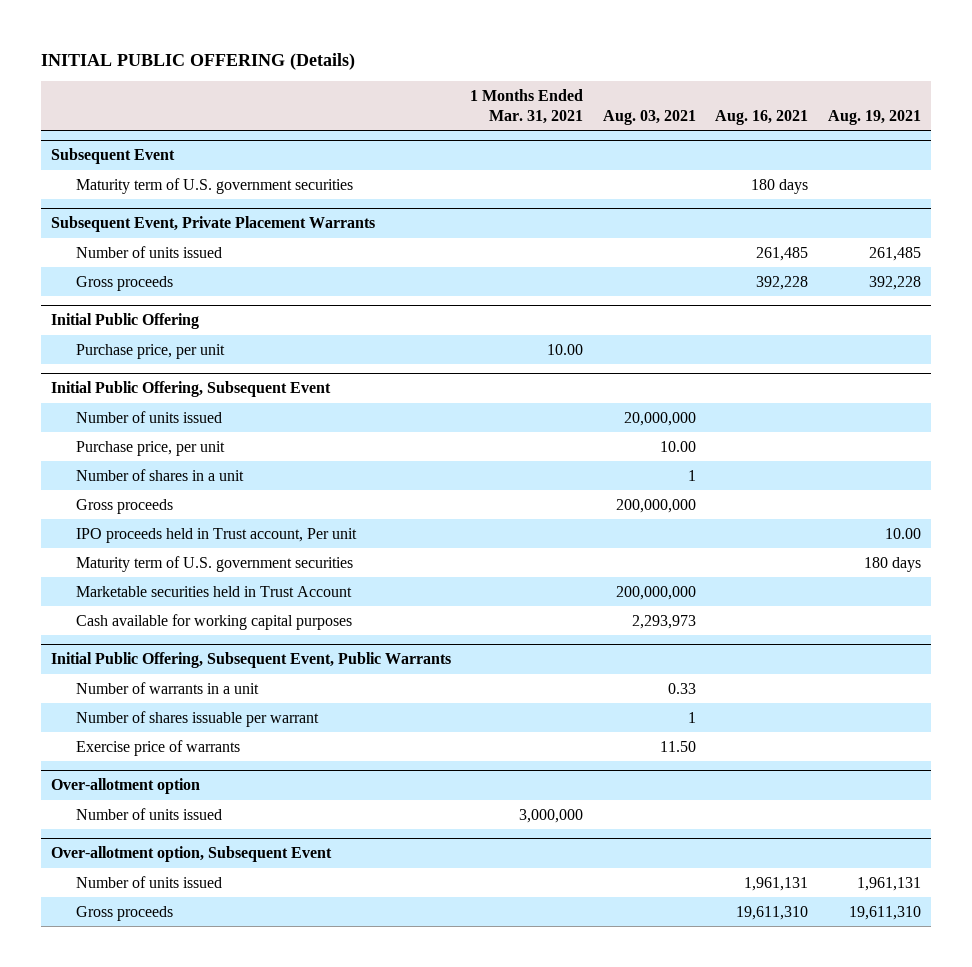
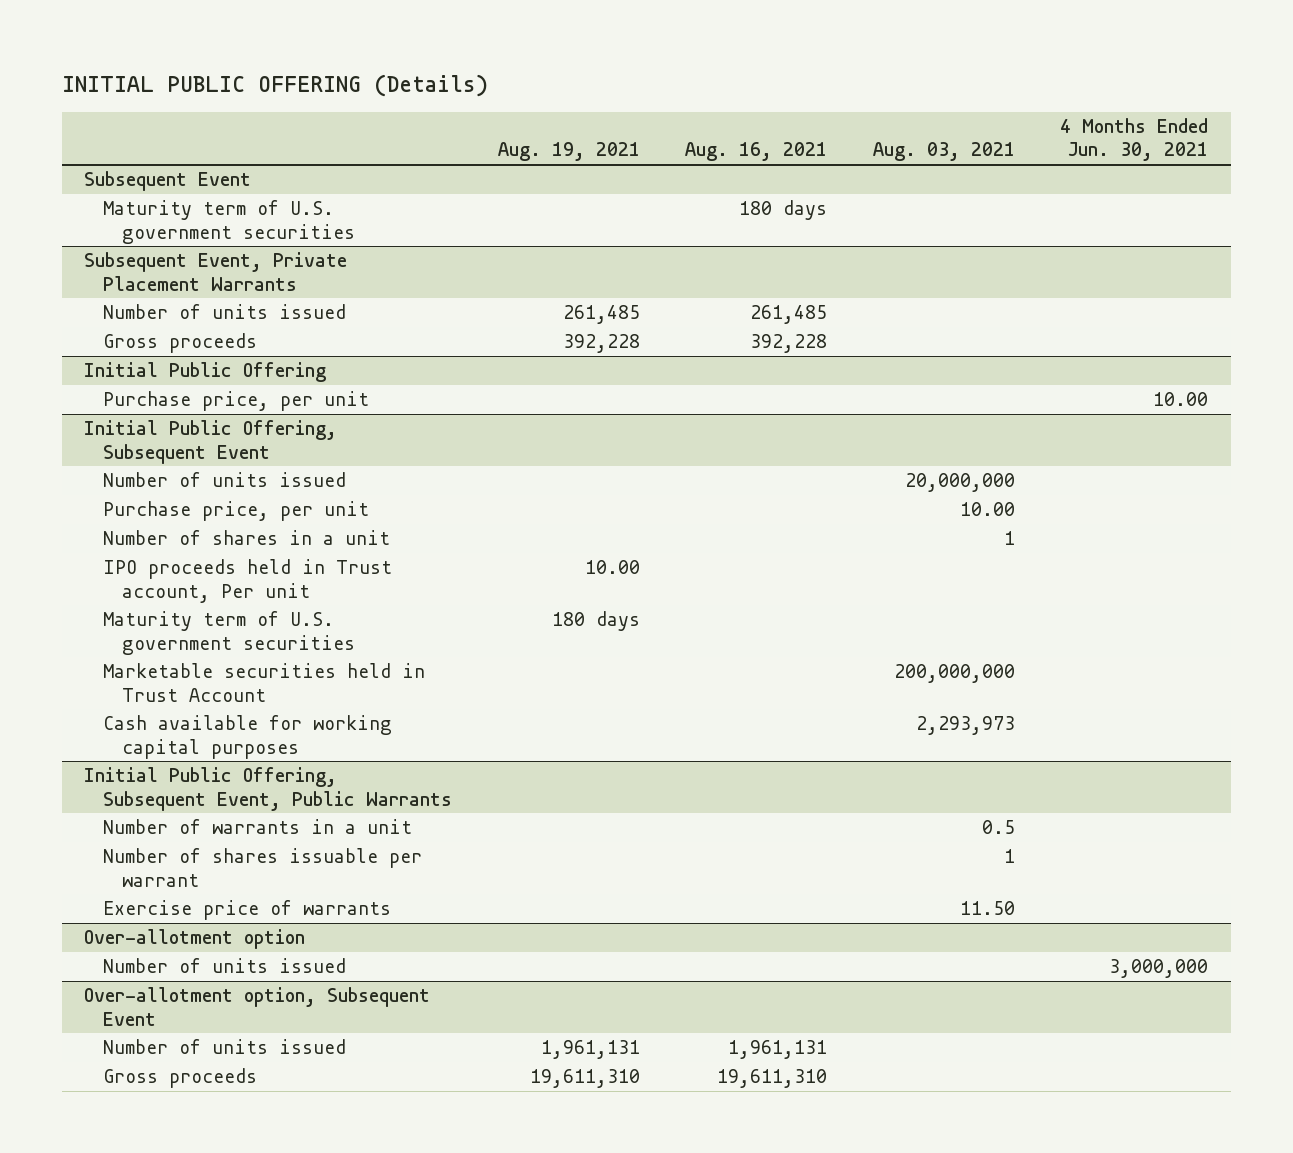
- | 1 Months Ended Mar. 31, 2021 | Aug. 03, 2021 | Aug. 16, 2021 | Aug. 19, 2021
+ | Aug. 19, 2021 | Aug. 16, 2021 | Aug. 03, 2021 | 4 Months Ended Jun. 30, 2021
@ Initial Public Offering, Subsequent Event
- Gross proceeds | | 200,000,000 | |
@ Initial Public Offering, Subsequent Event, Public Warrants
- Number of warrants in a unit | | 0.33 | |
+ Number of warrants in a unit | | | 0.5 |

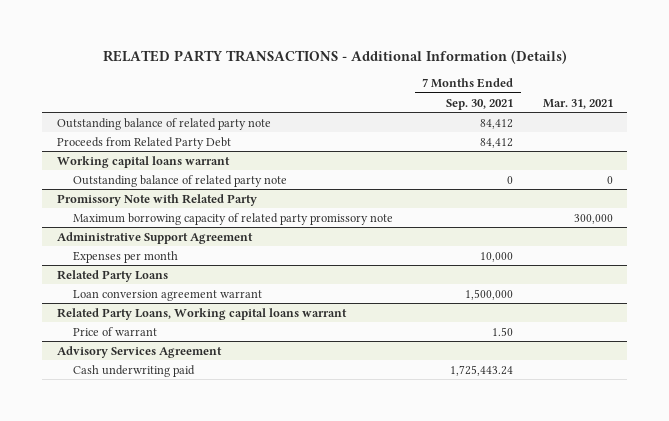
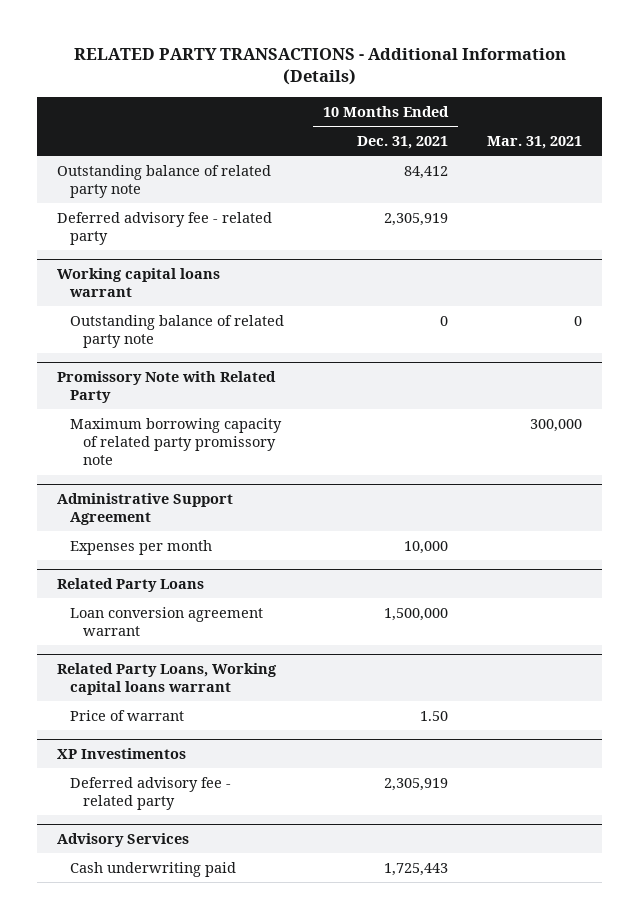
- | 7 Months Ended Sep. 30, 2021 | Mar. 31, 2021
+ | 10 Months Ended Dec. 31, 2021 | Mar. 31, 2021
- Proceeds from Related Party Debt | 84,412 |
+ Deferred advisory fee - related party | 2,305,919 |
- Advisory Services Agreement
+ XP Investimentos
+ Deferred advisory fee - related party | 2,305,919 |
+ Advisory Services

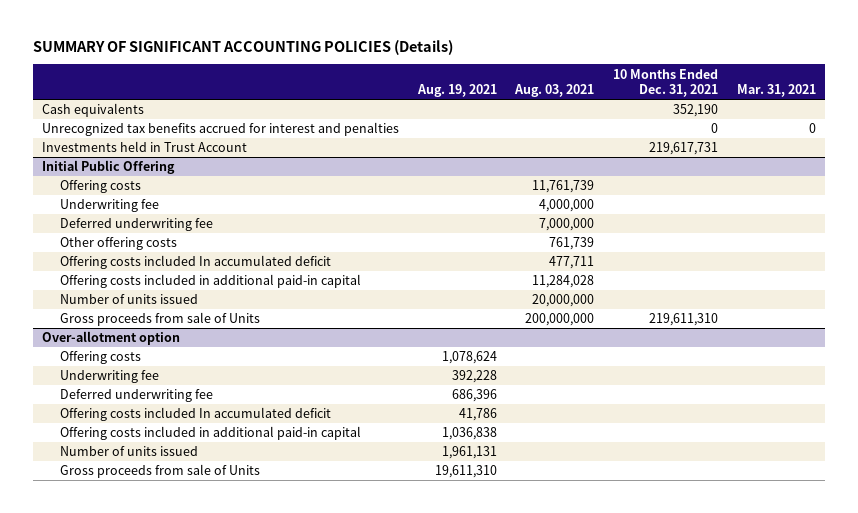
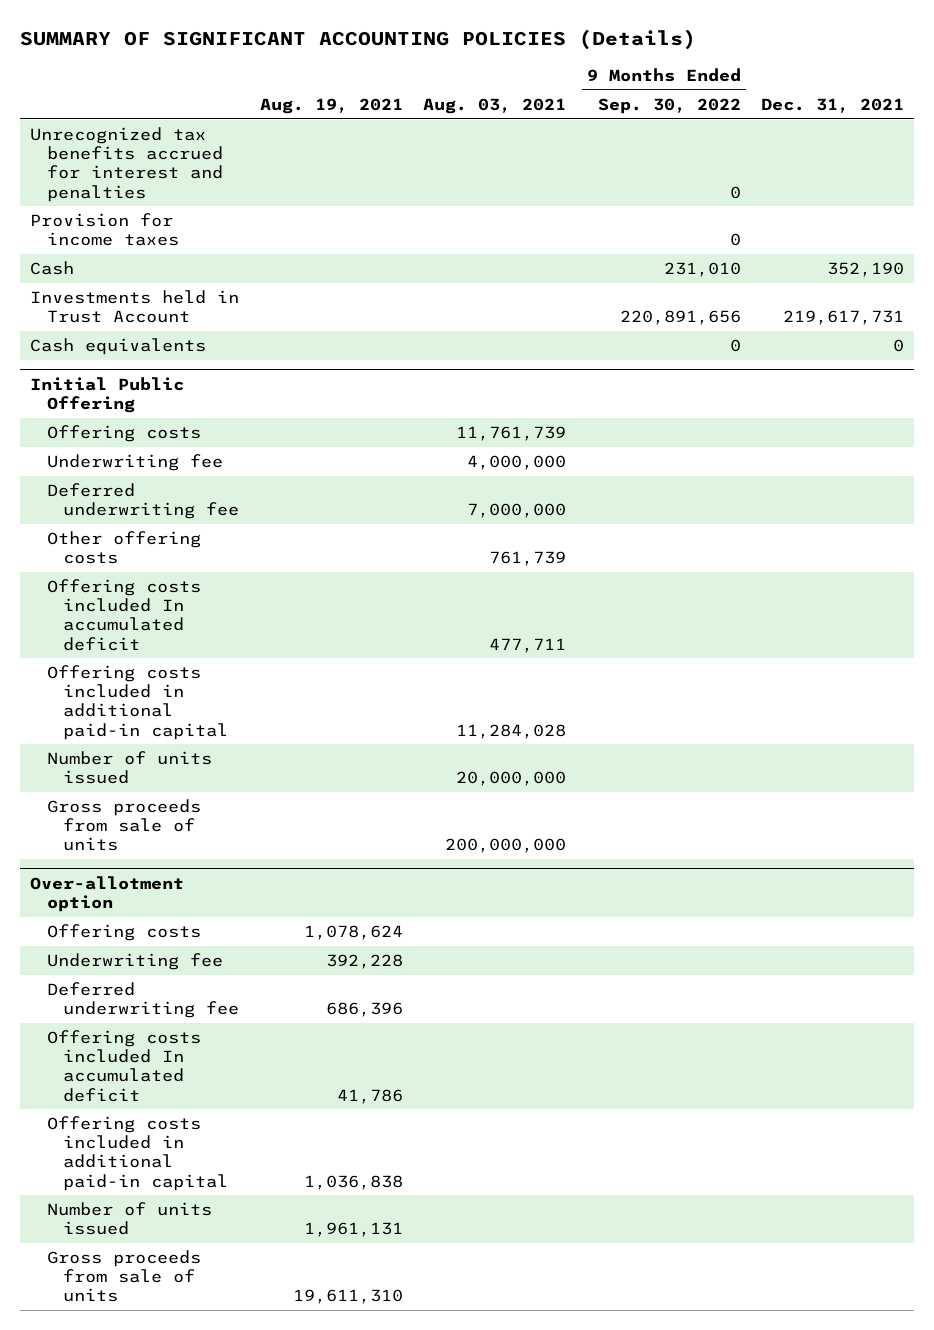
- | Aug. 19, 2021 | Aug. 03, 2021 | 10 Months Ended Dec. 31, 2021 | Mar. 31, 2021
+ | Aug. 19, 2021 | Aug. 03, 2021 | 9 Months Ended Sep. 30, 2022 | Dec. 31, 2021
+ Provision for income taxes | | | 0 |
+ Cash | | | 231,010 | 352,190
moved down: Cash equivalents | | | 0 | 0
@ Initial Public Offering
- Gross proceeds from sale of Units | | 200,000,000 | 219,611,310 |
+ Gross proceeds from sale of units | | 200,000,000 | |
@ Over-allotment option
- Gross proceeds from sale of Units | 19,611,310 | | |
+ Gross proceeds from sale of units | 19,611,310 | | |

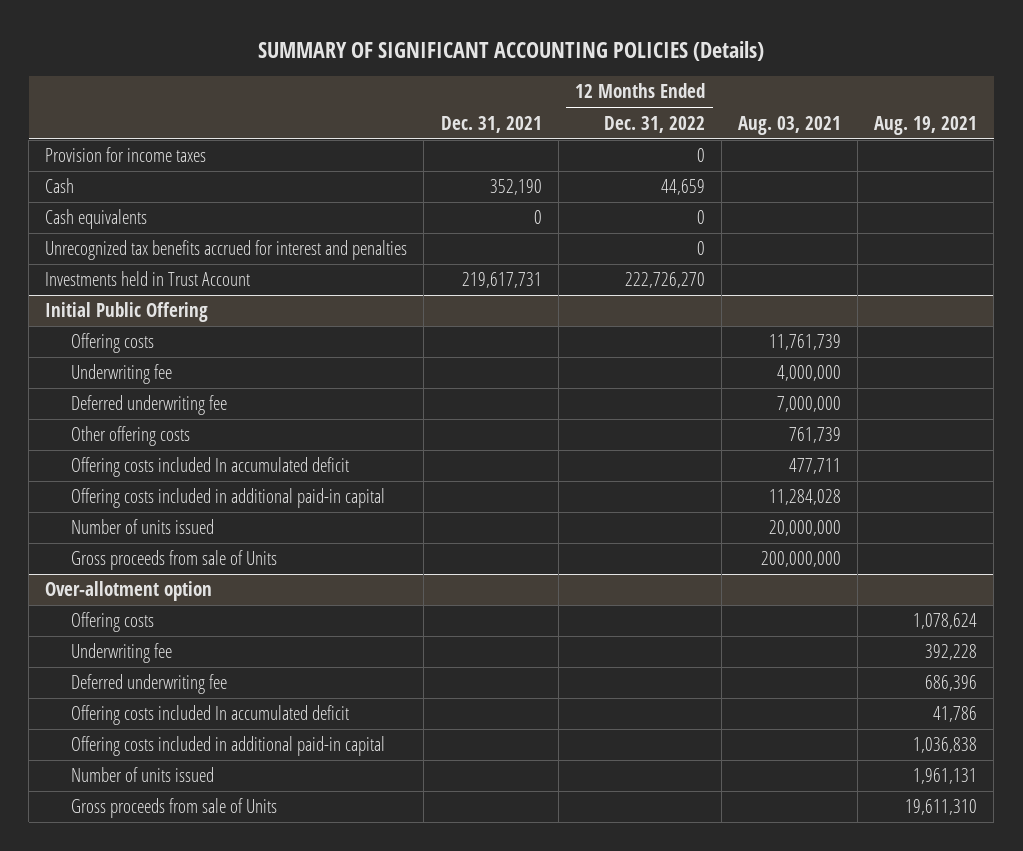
- | Aug. 19, 2021 | Aug. 03, 2021 | 9 Months Ended Sep. 30, 2022 | Dec. 31, 2021
+ | Dec. 31, 2021 | 12 Months Ended Dec. 31, 2022 | Aug. 03, 2021 | Aug. 19, 2021
moved down: Unrecognized tax benefits accrued for interest and penalties | | 0 | |
moved down: Investments held in Trust Account | 219,617,731 | 222,726,270 | |
@ Initial Public Offering
- Gross proceeds from sale of units | | 200,000,000 | |
+ Gross proceeds from sale of Units | | | 200,000,000 |
@ Over-allotment option
- Gross proceeds from sale of units | 19,611,310 | | |
+ Gross proceeds from sale of Units | | | | 19,611,310

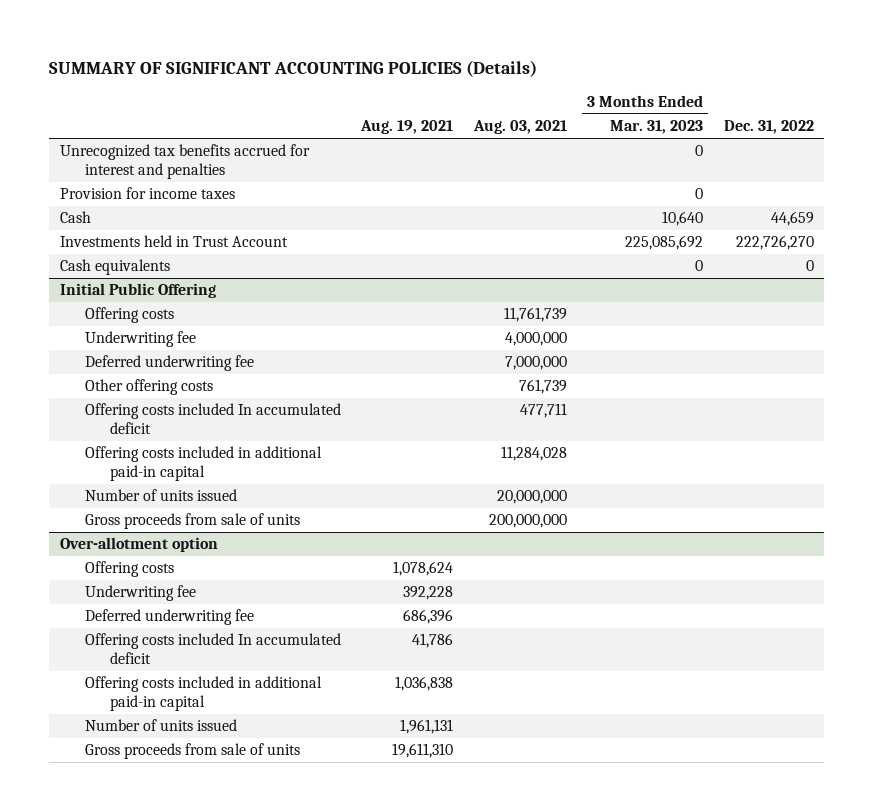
- | Dec. 31, 2021 | 12 Months Ended Dec. 31, 2022 | Aug. 03, 2021 | Aug. 19, 2021
+ | Aug. 19, 2021 | Aug. 03, 2021 | 3 Months Ended Mar. 31, 2023 | Dec. 31, 2022
moved up: Unrecognized tax benefits accrued for interest and penalties | | | 0 |
moved down: Cash equivalents | | | 0 | 0
@ Initial Public Offering
- Gross proceeds from sale of Units | | | 200,000,000 |
+ Gross proceeds from sale of units | | 200,000,000 | |
@ Over-allotment option
- Gross proceeds from sale of Units | | | | 19,611,310
+ Gross proceeds from sale of units | 19,611,310 | | |

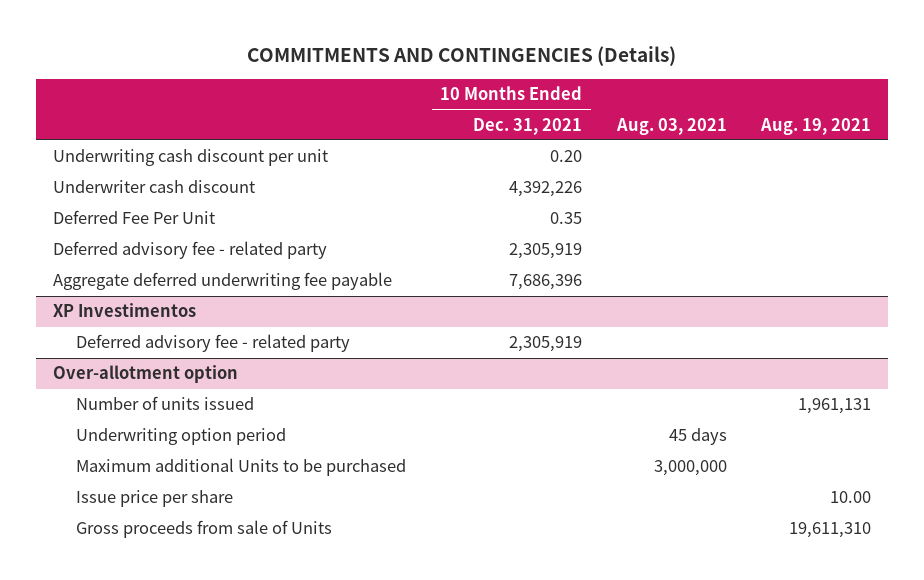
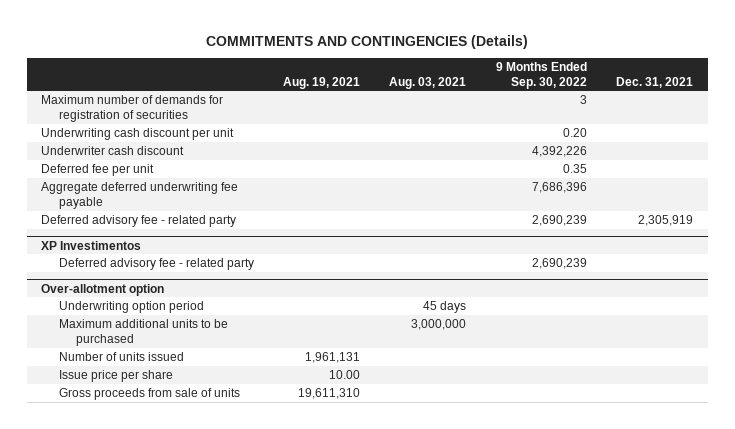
- | 10 Months Ended Dec. 31, 2021 | Aug. 03, 2021 | Aug. 19, 2021
+ | Aug. 19, 2021 | Aug. 03, 2021 | 9 Months Ended Sep. 30, 2022 | Dec. 31, 2021
+ Maximum number of demands for registration of securities | | | 3 |
- Deferred Fee Per Unit | 0.35 | |
+ Deferred fee per unit | | | 0.35 |
moved down: Deferred advisory fee - related party | | | 2,690,239 | 2,305,919
@ Over-allotment option
- Maximum additional Units to be purchased | | 3,000,000 |
+ Maximum additional units to be purchased | | 3,000,000 | |
moved down: Number of units issued | 1,961,131 | | |
- Gross proceeds from sale of Units | | | 19,611,310
+ Gross proceeds from sale of units | 19,611,310 | | |

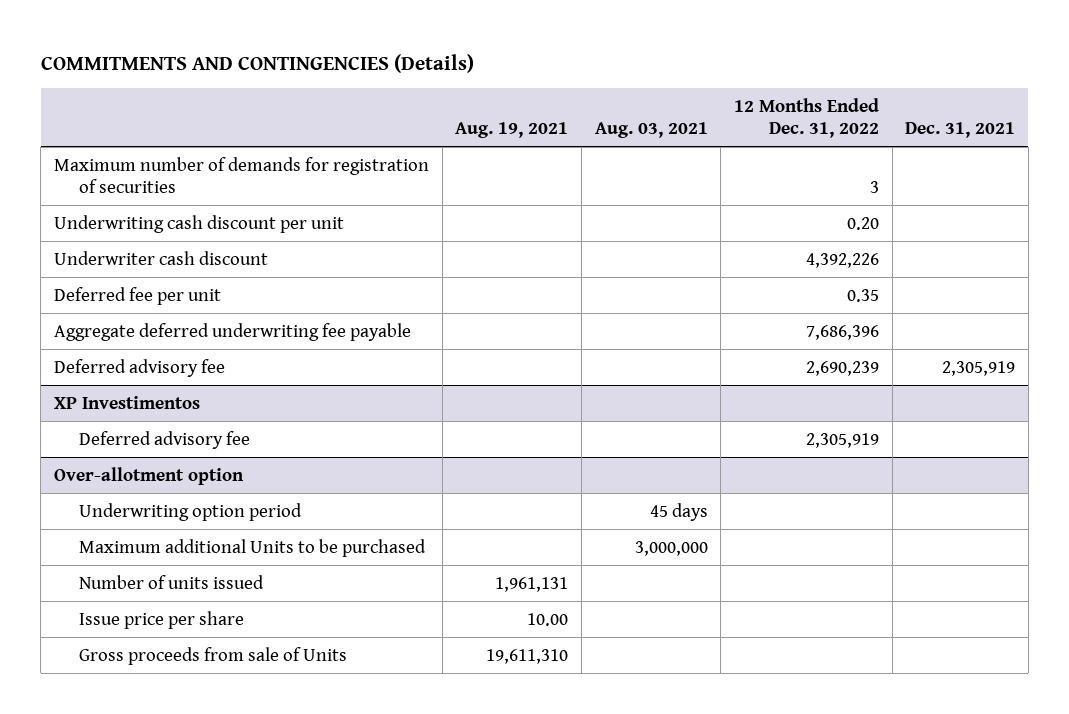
- | Aug. 19, 2021 | Aug. 03, 2021 | 9 Months Ended Sep. 30, 2022 | Dec. 31, 2021
+ | Aug. 19, 2021 | Aug. 03, 2021 | 12 Months Ended Dec. 31, 2022 | Dec. 31, 2021
- Deferred advisory fee - related party | | | 2,690,239 | 2,305,919
+ Deferred advisory fee | | | 2,690,239 | 2,305,919
@ XP Investimentos
- Deferred advisory fee - related party | | | 2,690,239 |
+ Deferred advisory fee | | | 2,305,919 |
@ Over-allotment option
- Maximum additional units to be purchased | | 3,000,000 | |
+ Maximum additional Units to be purchased | | 3,000,000 | |
- Gross proceeds from sale of units | 19,611,310 | | |
+ Gross proceeds from sale of Units | 19,611,310 | | |

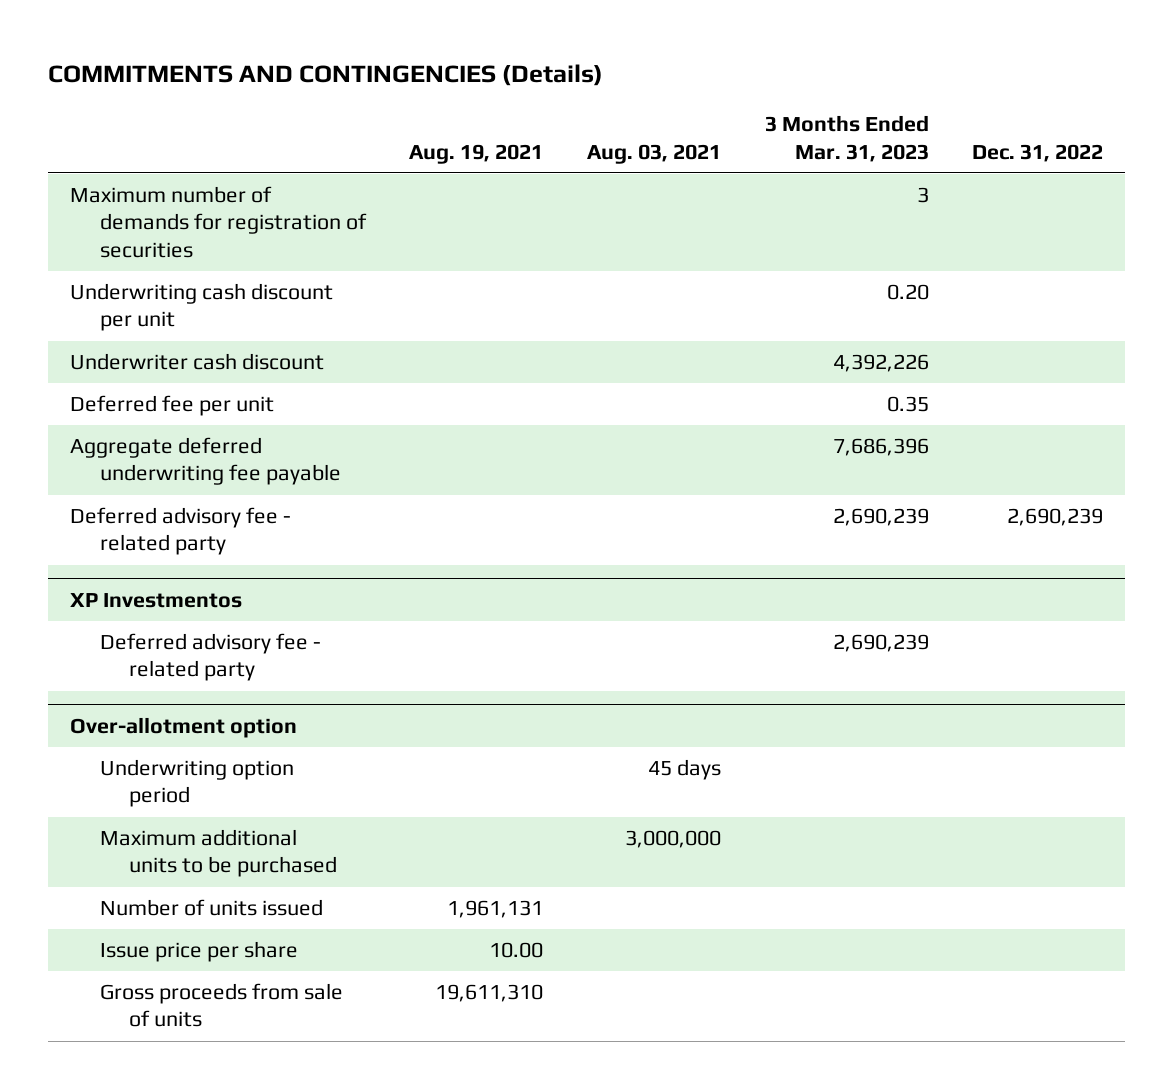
- | Aug. 19, 2021 | Aug. 03, 2021 | 12 Months Ended Dec. 31, 2022 | Dec. 31, 2021
+ | Aug. 19, 2021 | Aug. 03, 2021 | 3 Months Ended Mar. 31, 2023 | Dec. 31, 2022
- Deferred advisory fee | | | 2,690,239 | 2,305,919
- XP Investimentos
- Deferred advisory fee | | | 2,305,919 |
+ Deferred advisory fee - related party | | | 2,690,239 | 2,690,239
+ XP Investmentos
+ Deferred advisory fee - related party | | | 2,690,239 |
@ Over-allotment option
- Maximum additional Units to be purchased | | 3,000,000 | |
+ Maximum additional units to be purchased | | 3,000,000 | |
- Gross proceeds from sale of Units | 19,611,310 | | |
+ Gross proceeds from sale of units | 19,611,310 | | |

